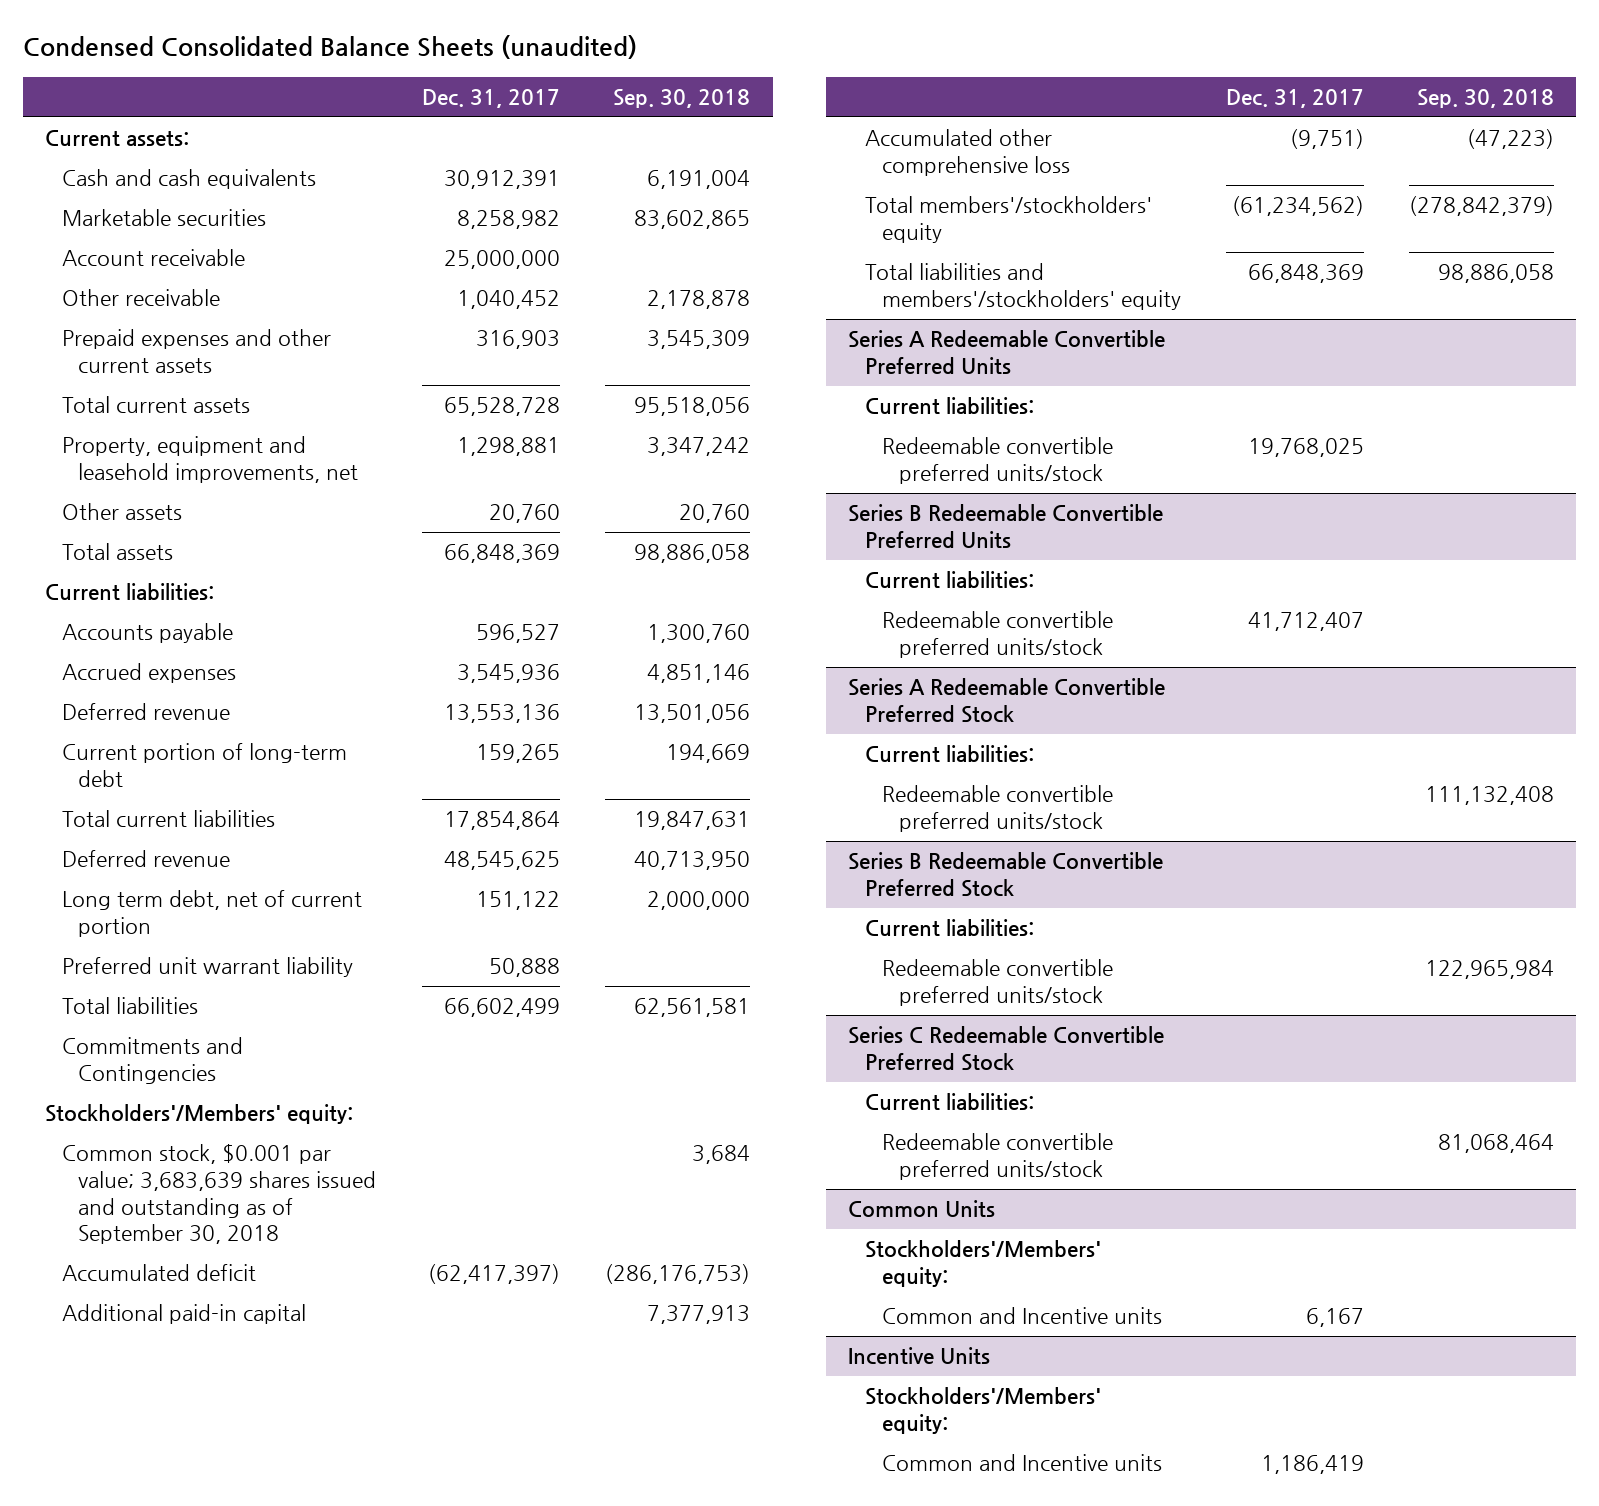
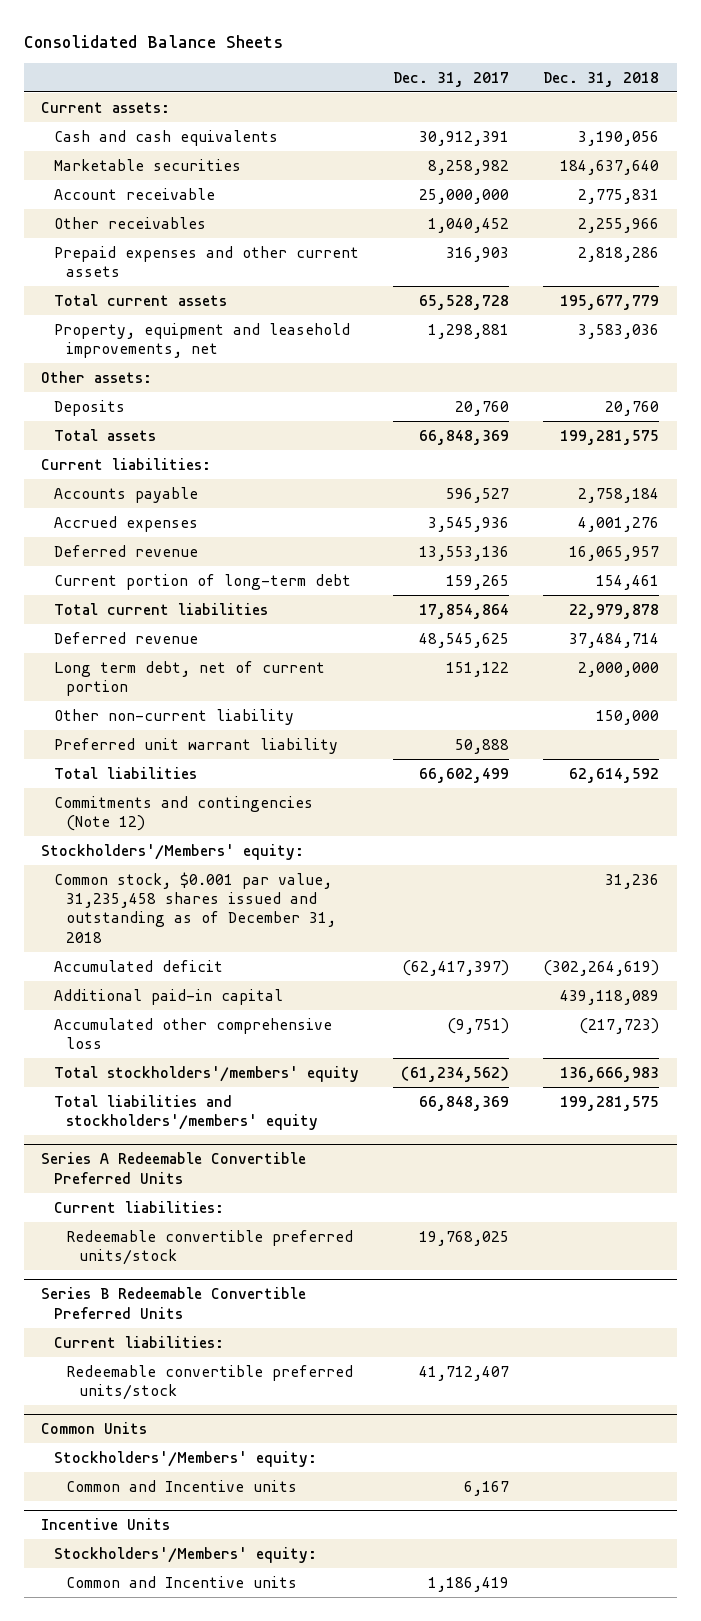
- Condensed Consolidated Balance Sheets (unaudited)
+ Consolidated Balance Sheets
- | Dec. 31, 2017 | Sep. 30, 2018
+ | Dec. 31, 2017 | Dec. 31, 2018
- Other receivable | 1,040,452 | 2,178,878
+ Other receivables | 1,040,452 | 2,255,966
- Other assets | 20,760 | 20,760
+ Other assets:
+ Deposits | 20,760 | 20,760
+ Other non-current liability | | 150,000
- Commitments and Contingencies
+ Commitments and contingencies (Note 12)
- Common stock, $0.001 par value; 3,683,639 shares issued and outstanding as of September 30, 2018 | | 3,684
+ Common stock, $0.001 par value, 31,235,458 shares issued and outstanding as of December 31, 2018 | | 31,236
- Total members'/stockholders' equity | (61,234,562) | (278,842,379)
- Total liabilities and members'/stockholders' equity | 66,848,369 | 98,886,058
+ Total stockholders'/members' equity | (61,234,562) | 136,666,983
+ Total liabilities and stockholders'/members' equity | 66,848,369 | 199,281,575
- Series A Redeemable Convertible Preferred Stock
- Current liabilities:
- Redeemable convertible preferred units/stock | | 111,132,408
- Series B Redeemable Convertible Preferred Stock
- Current liabilities:
- Redeemable convertible preferred units/stock | | 122,965,984
- Series C Redeemable Convertible Preferred Stock
- Current liabilities:
- Redeemable convertible preferred units/stock | | 81,068,464

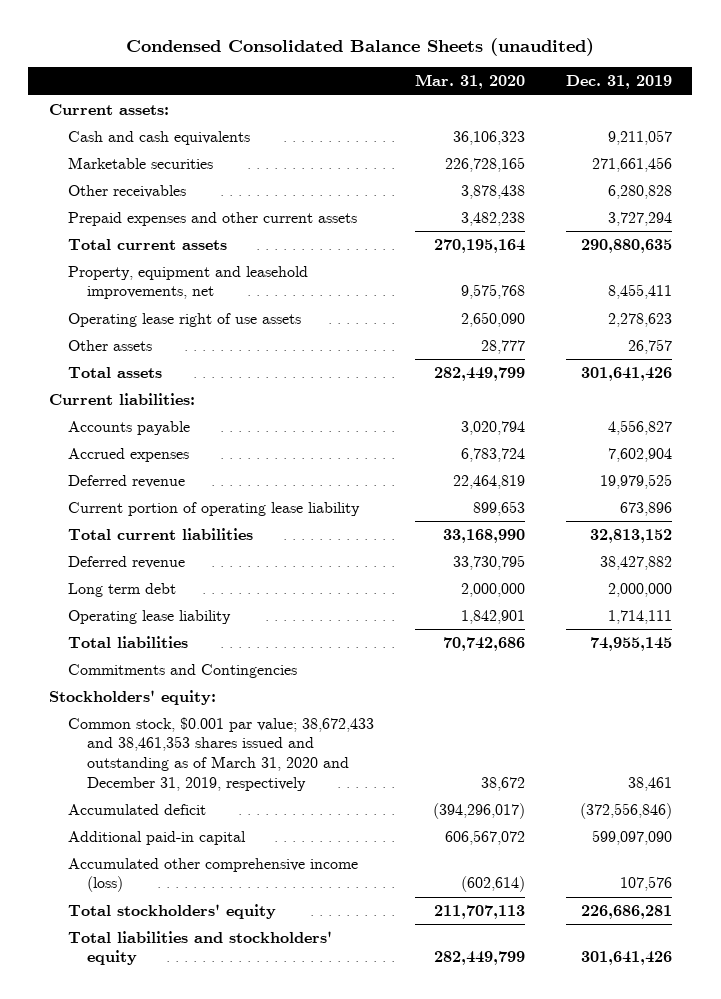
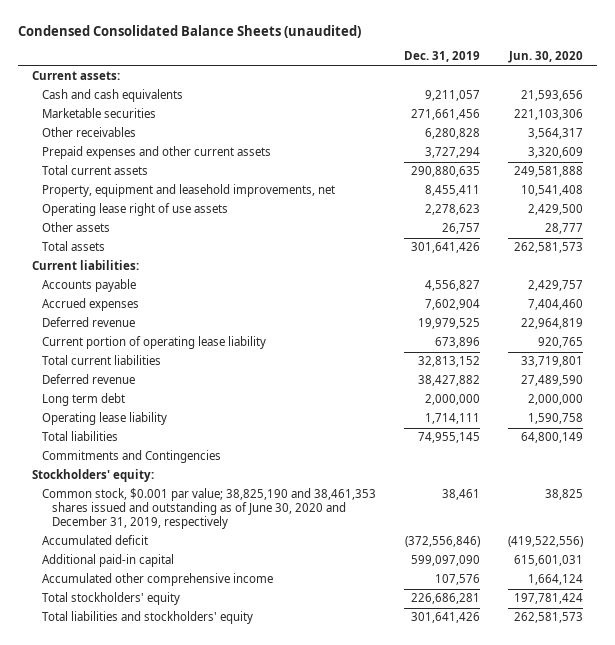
- | Mar. 31, 2020 | Dec. 31, 2019
+ | Dec. 31, 2019 | Jun. 30, 2020
- Common stock, $0.001 par value; 38,672,433 and 38,461,353 shares issued and outstanding as of March 31, 2020 and December 31, 2019, respectively | 38,672 | 38,461
+ Common stock, $0.001 par value; 38,825,190 and 38,461,353 shares issued and outstanding as of June 30, 2020 and December 31, 2019, respectively | 38,461 | 38,825
- Accumulated other comprehensive income (loss) | (602,614) | 107,576
+ Accumulated other comprehensive income | 107,576 | 1,664,124

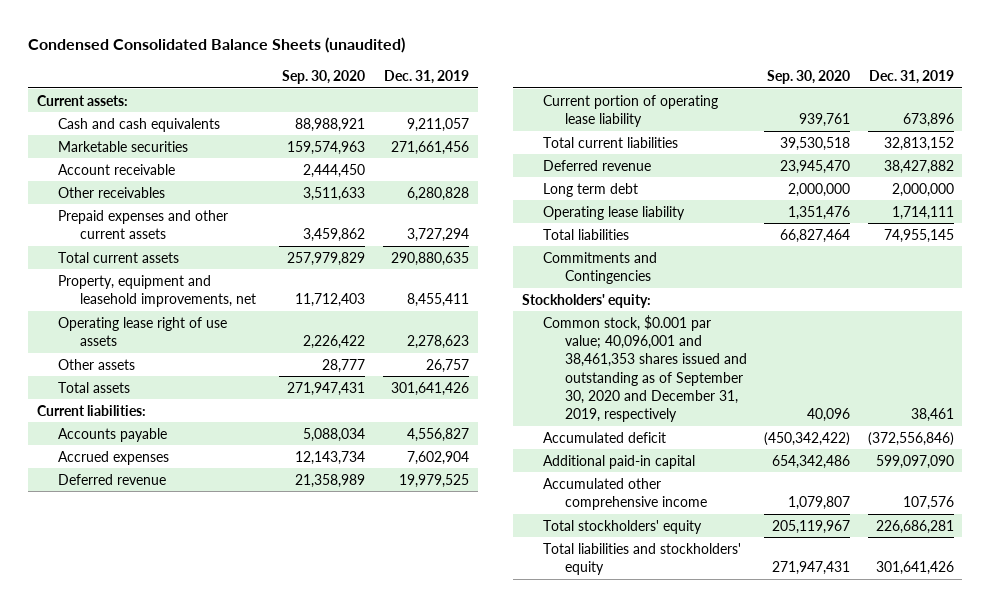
- | Dec. 31, 2019 | Jun. 30, 2020
+ | Sep. 30, 2020 | Dec. 31, 2019
+ Account receivable | 2,444,450 |
- Common stock, $0.001 par value; 38,825,190 and 38,461,353 shares issued and outstanding as of June 30, 2020 and December 31, 2019, respectively | 38,461 | 38,825
+ Common stock, $0.001 par value; 40,096,001 and 38,461,353 shares issued and outstanding as of September 30, 2020 and December 31, 2019, respectively | 40,096 | 38,461

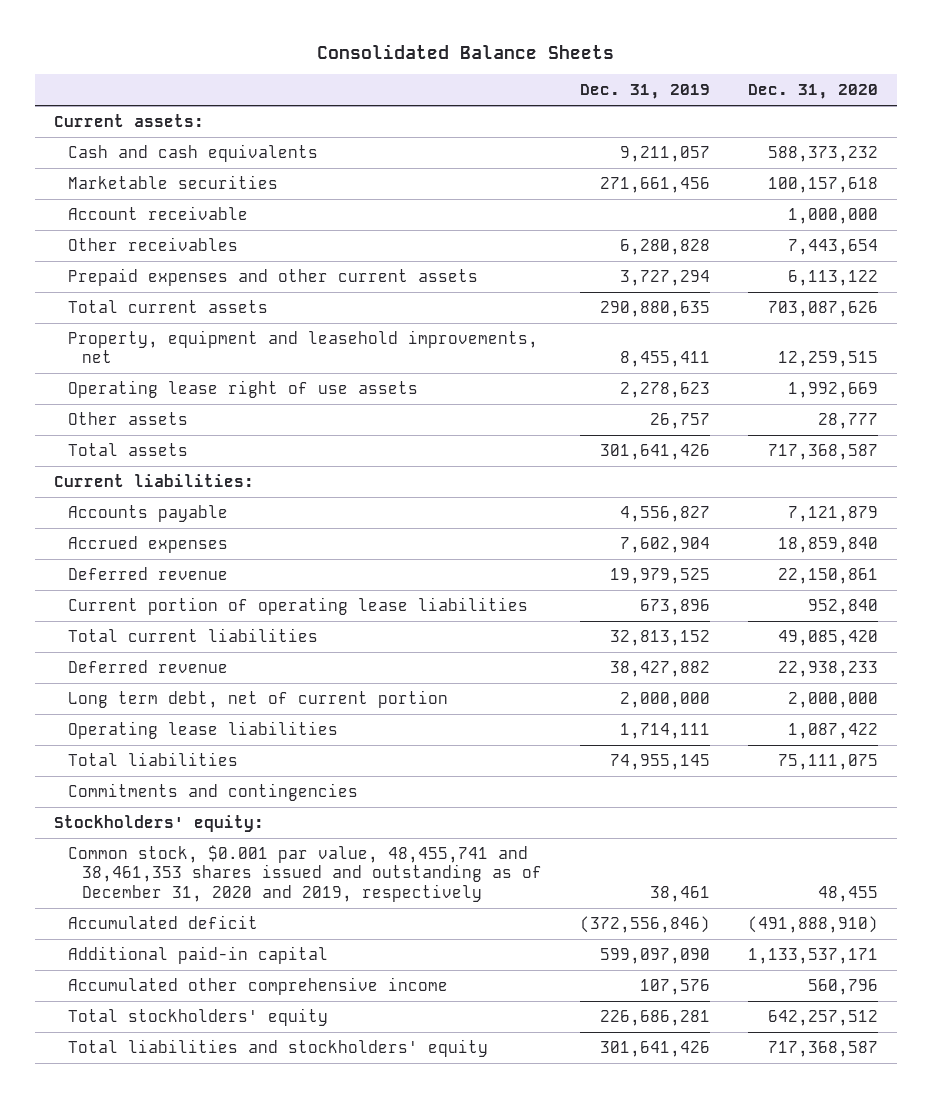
- Condensed Consolidated Balance Sheets (unaudited)
+ Consolidated Balance Sheets
- | Sep. 30, 2020 | Dec. 31, 2019
+ | Dec. 31, 2019 | Dec. 31, 2020
- Current portion of operating lease liability | 939,761 | 673,896
+ Current portion of operating lease liabilities | 673,896 | 952,840
- Long term debt | 2,000,000 | 2,000,000
- Operating lease liability | 1,351,476 | 1,714,111
+ Long term debt, net of current portion | 2,000,000 | 2,000,000
+ Operating lease liabilities | 1,714,111 | 1,087,422
- Commitments and Contingencies
+ Commitments and contingencies
- Common stock, $0.001 par value; 40,096,001 and 38,461,353 shares issued and outstanding as of September 30, 2020 and December 31, 2019, respectively | 40,096 | 38,461
+ Common stock, $0.001 par value, 48,455,741 and 38,461,353 shares issued and outstanding as of December 31, 2020 and 2019, respectively | 38,461 | 48,455

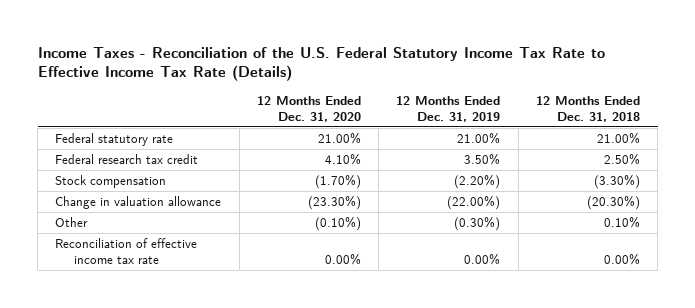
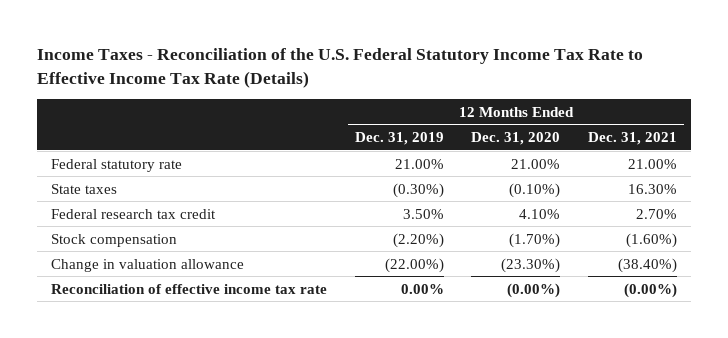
- | 12 Months Ended Dec. 31, 2020 | 12 Months Ended Dec. 31, 2019 | 12 Months Ended Dec. 31, 2018
+ | 12 Months Ended Dec. 31, 2019 | 12 Months Ended Dec. 31, 2020 | 12 Months Ended Dec. 31, 2021
+ State taxes | (0.30%) | (0.10%) | 16.30%
- Other | (0.10%) | (0.30%) | 0.10%
- Reconciliation of effective income tax rate | 0.00% | 0.00% | 0.00%
+ Reconciliation of effective income tax rate | 0.00% | (0.00%) | (0.00%)

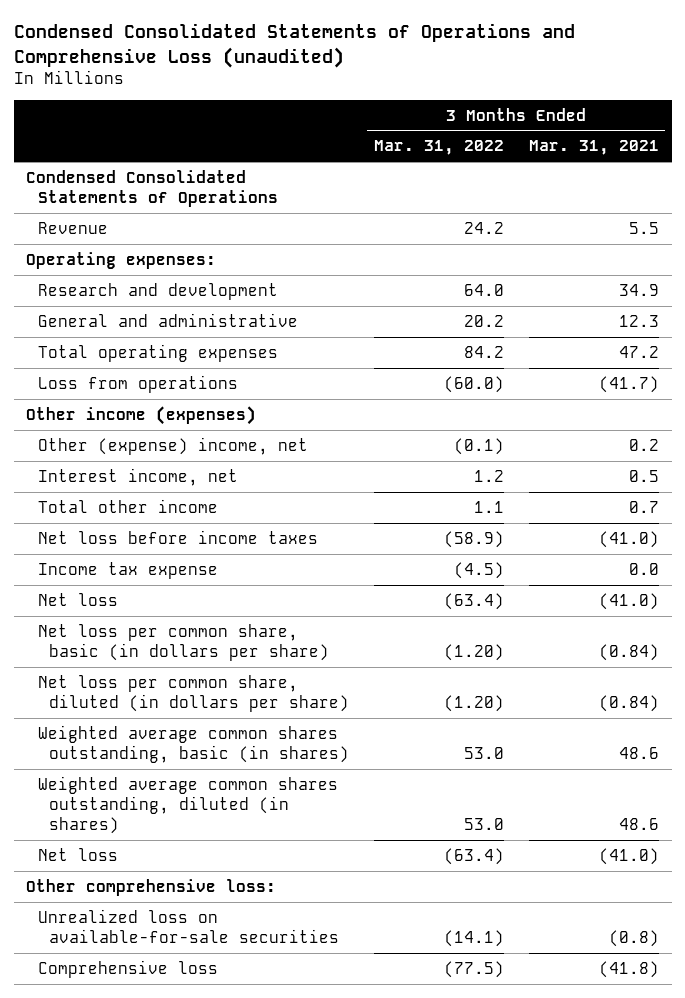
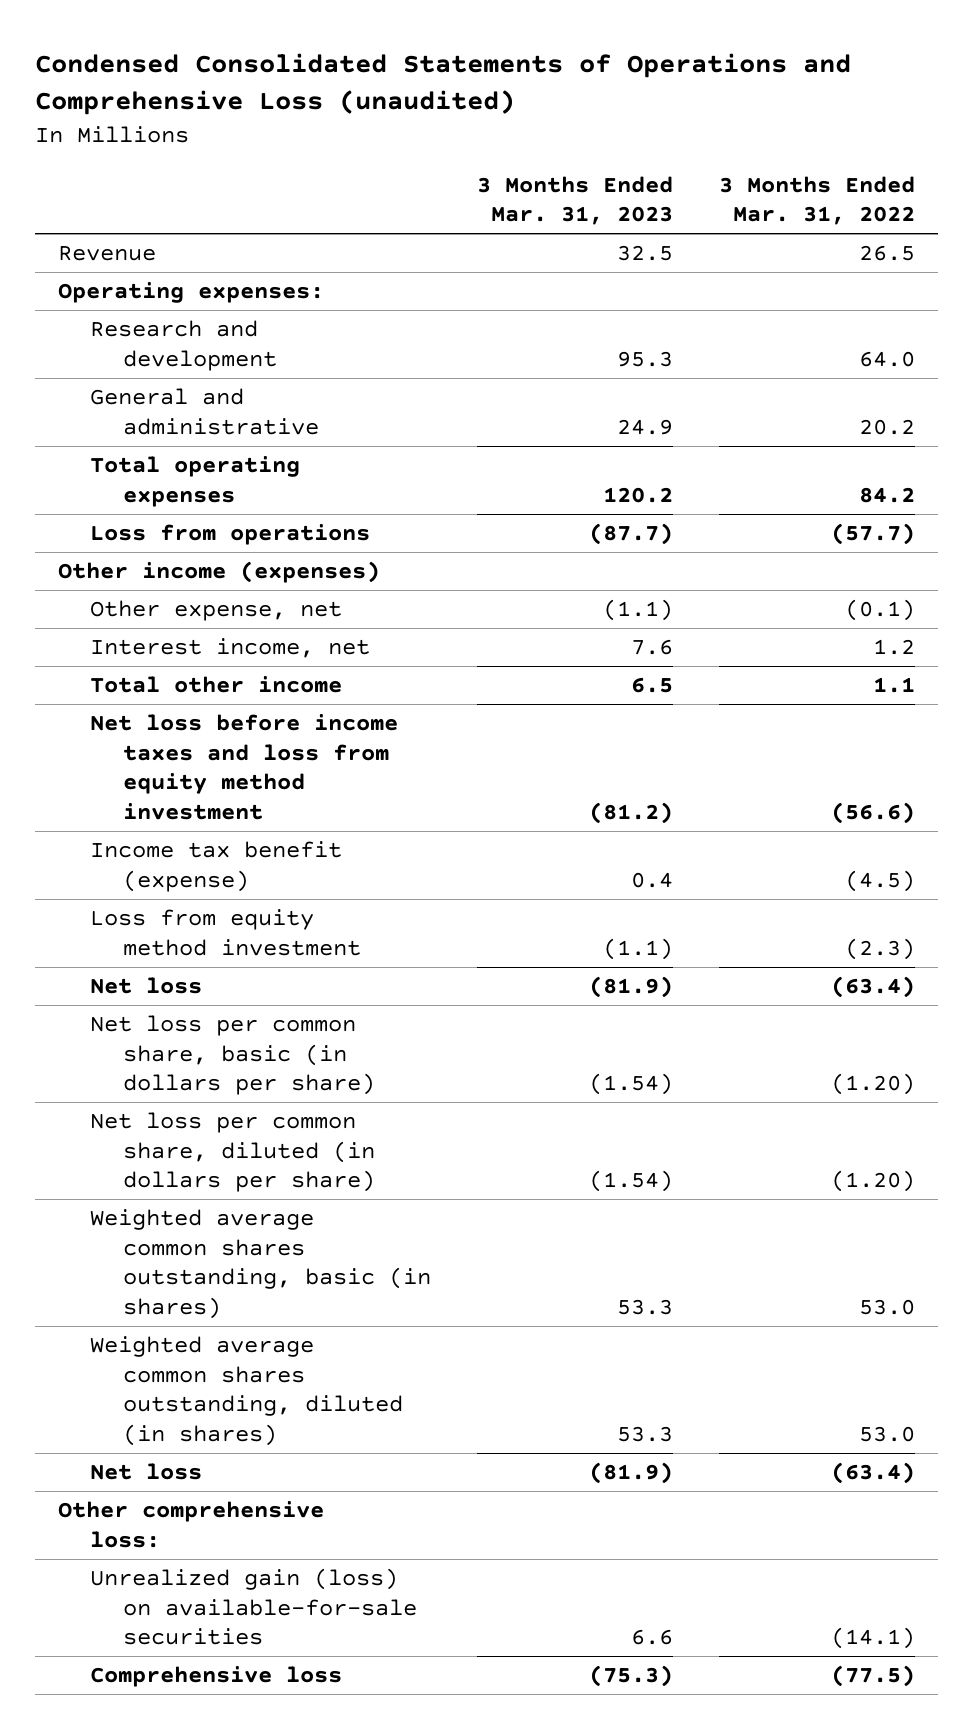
- | 3 Months Ended Mar. 31, 2022 | 3 Months Ended Mar. 31, 2021
+ | 3 Months Ended Mar. 31, 2023 | 3 Months Ended Mar. 31, 2022
- Condensed Consolidated Statements of Operations
- Revenue | 24.2 | 5.5
+ Revenue | 32.5 | 26.5
- Loss from operations | (60.0) | (41.7)
+ Loss from operations | (87.7) | (57.7)
- Other (expense) income, net | (0.1) | 0.2
+ Other expense, net | (1.1) | (0.1)
- Net loss before income taxes | (58.9) | (41.0)
- Income tax expense | (4.5) | 0.0
+ Net loss before income taxes and loss from equity method investment | (81.2) | (56.6)
+ Income tax benefit (expense) | 0.4 | (4.5)
+ Loss from equity method investment | (1.1) | (2.3)
- Unrealized loss on available-for-sale securities | (14.1) | (0.8)
+ Unrealized gain (loss) on available-for-sale securities | 6.6 | (14.1)

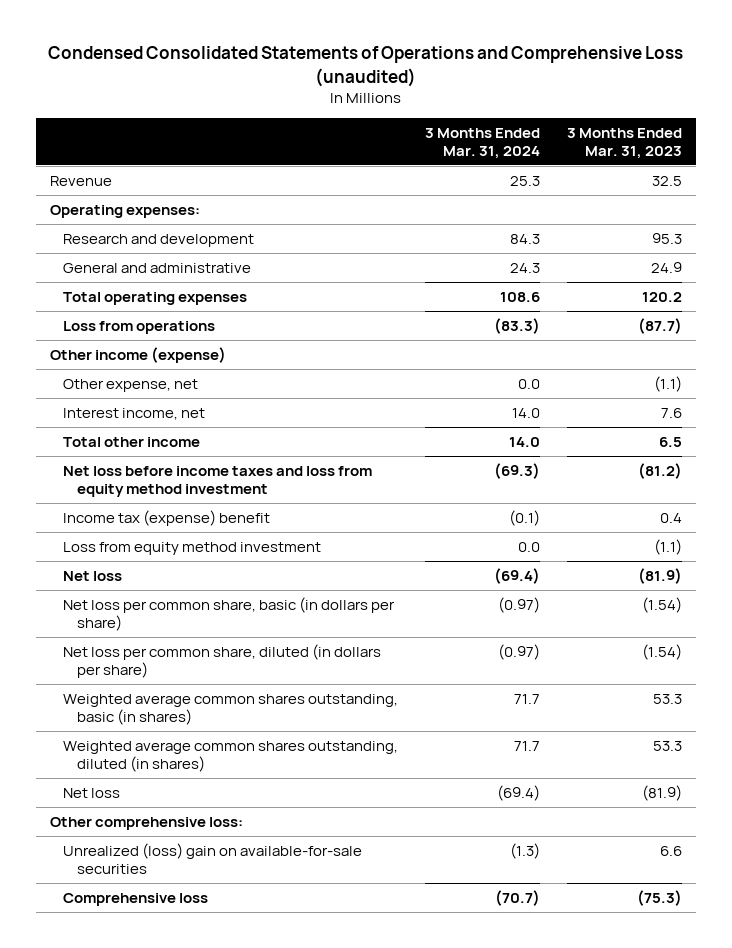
- | 3 Months Ended Mar. 31, 2023 | 3 Months Ended Mar. 31, 2022
+ | 3 Months Ended Mar. 31, 2024 | 3 Months Ended Mar. 31, 2023
- Other income (expenses)
+ Other income (expense)
- Income tax benefit (expense) | 0.4 | (4.5)
+ Income tax (expense) benefit | (0.1) | 0.4
- Unrealized gain (loss) on available-for-sale securities | 6.6 | (14.1)
+ Unrealized (loss) gain on available-for-sale securities | (1.3) | 6.6

